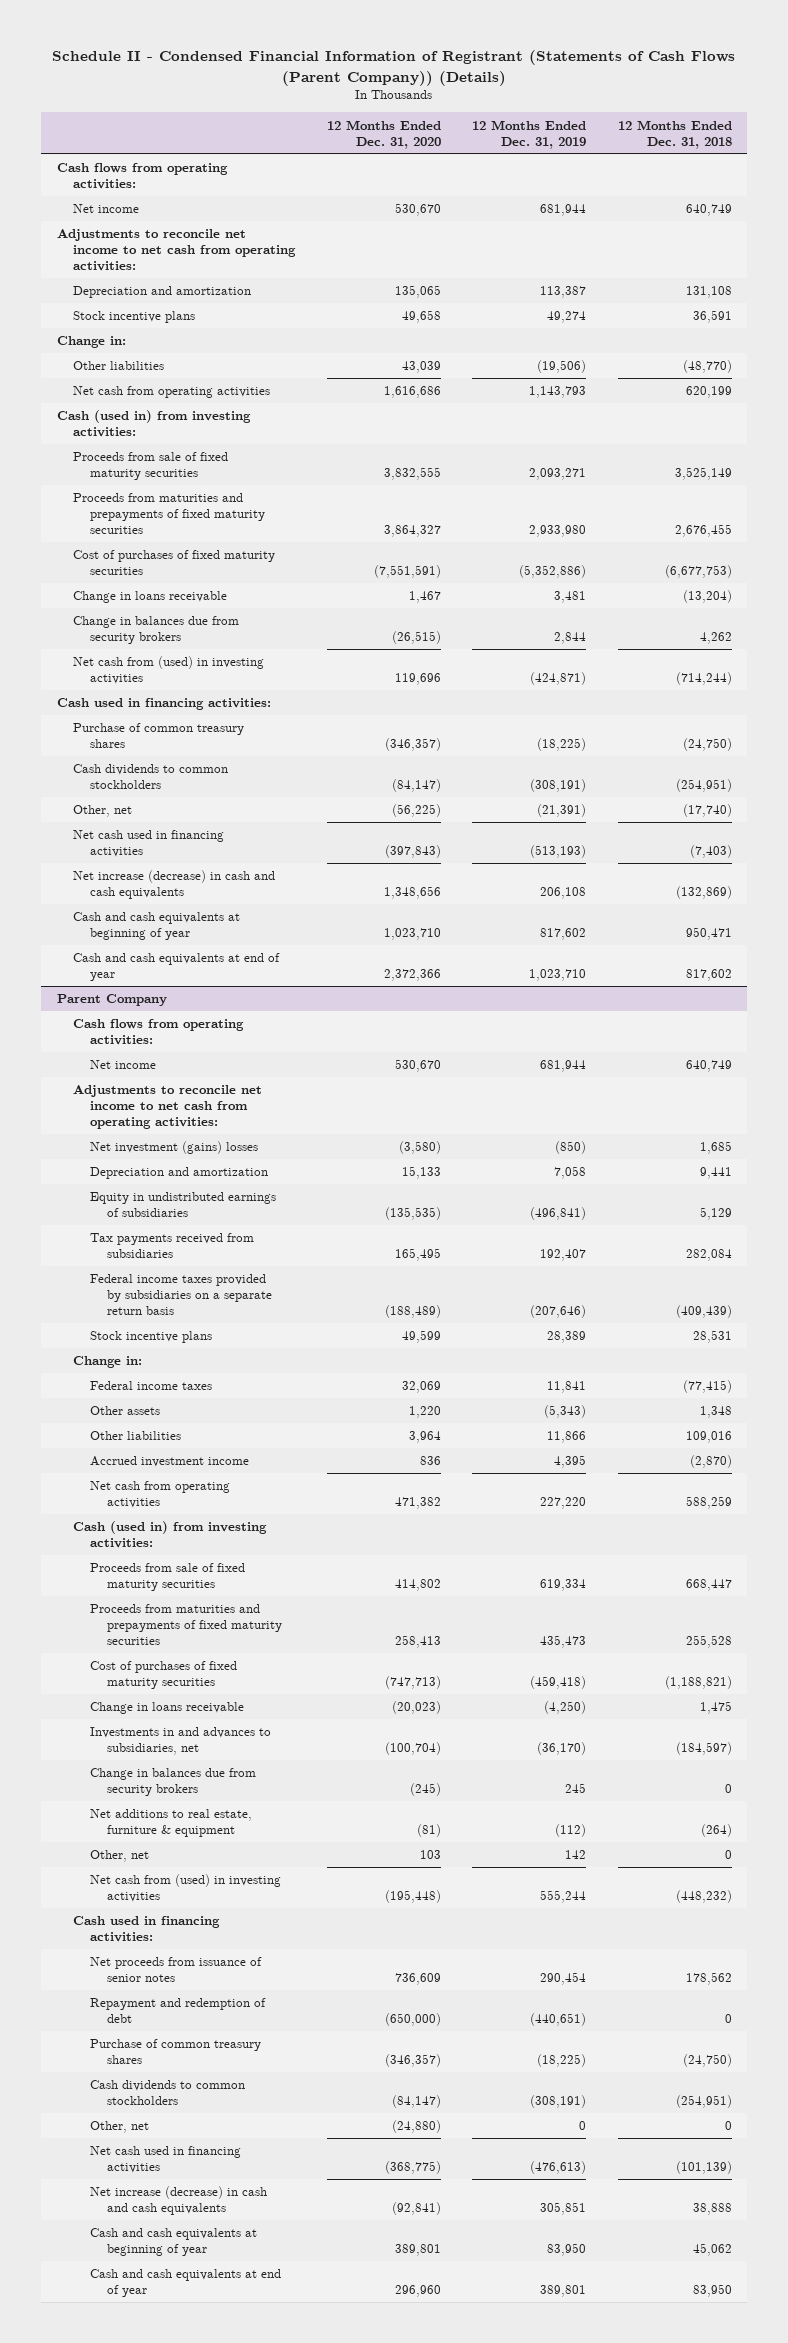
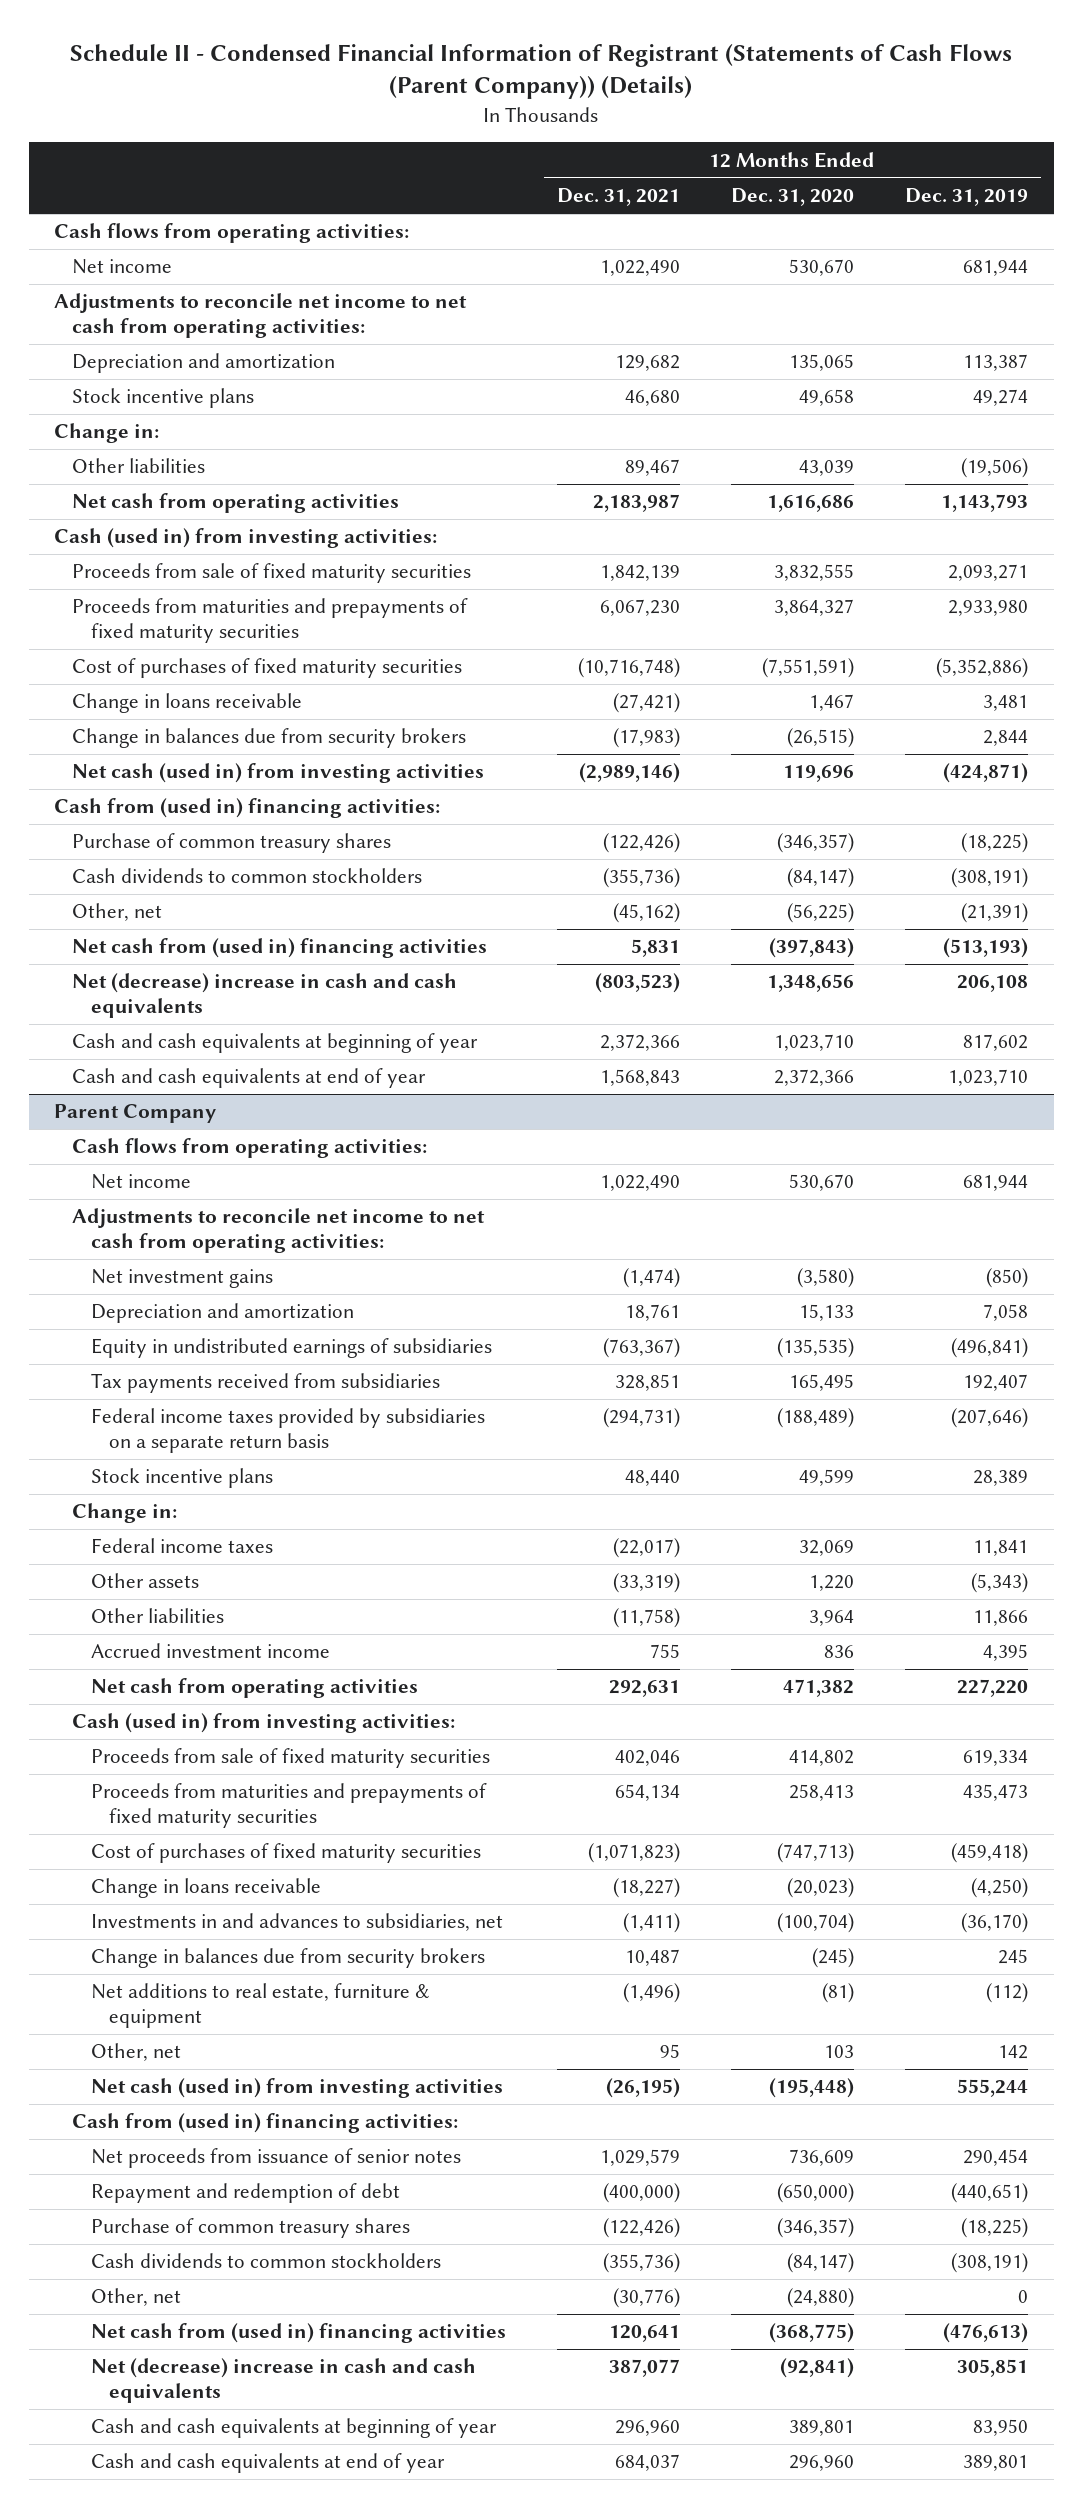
- | 12 Months Ended Dec. 31, 2020 | 12 Months Ended Dec. 31, 2019 | 12 Months Ended Dec. 31, 2018
+ | 12 Months Ended Dec. 31, 2021 | 12 Months Ended Dec. 31, 2020 | 12 Months Ended Dec. 31, 2019
- Net cash from (used) in investing activities | 119,696 | (424,871) | (714,244)
- Cash used in financing activities:
+ Net cash (used in) from investing activities | (2,989,146) | 119,696 | (424,871)
+ Cash from (used in) financing activities:
- Net cash used in financing activities | (397,843) | (513,193) | (7,403)
- Net increase (decrease) in cash and cash equivalents | 1,348,656 | 206,108 | (132,869)
+ Net cash from (used in) financing activities | 5,831 | (397,843) | (513,193)
+ Net (decrease) increase in cash and cash equivalents | (803,523) | 1,348,656 | 206,108
@ Parent Company
- Net investment (gains) losses | (3,580) | (850) | 1,685
+ Net investment gains | (1,474) | (3,580) | (850)
- Net cash from (used) in investing activities | (195,448) | 555,244 | (448,232)
- Cash used in financing activities:
+ Net cash (used in) from investing activities | (26,195) | (195,448) | 555,244
+ Cash from (used in) financing activities:
- Net cash used in financing activities | (368,775) | (476,613) | (101,139)
- Net increase (decrease) in cash and cash equivalents | (92,841) | 305,851 | 38,888
+ Net cash from (used in) financing activities | 120,641 | (368,775) | (476,613)
+ Net (decrease) increase in cash and cash equivalents | 387,077 | (92,841) | 305,851

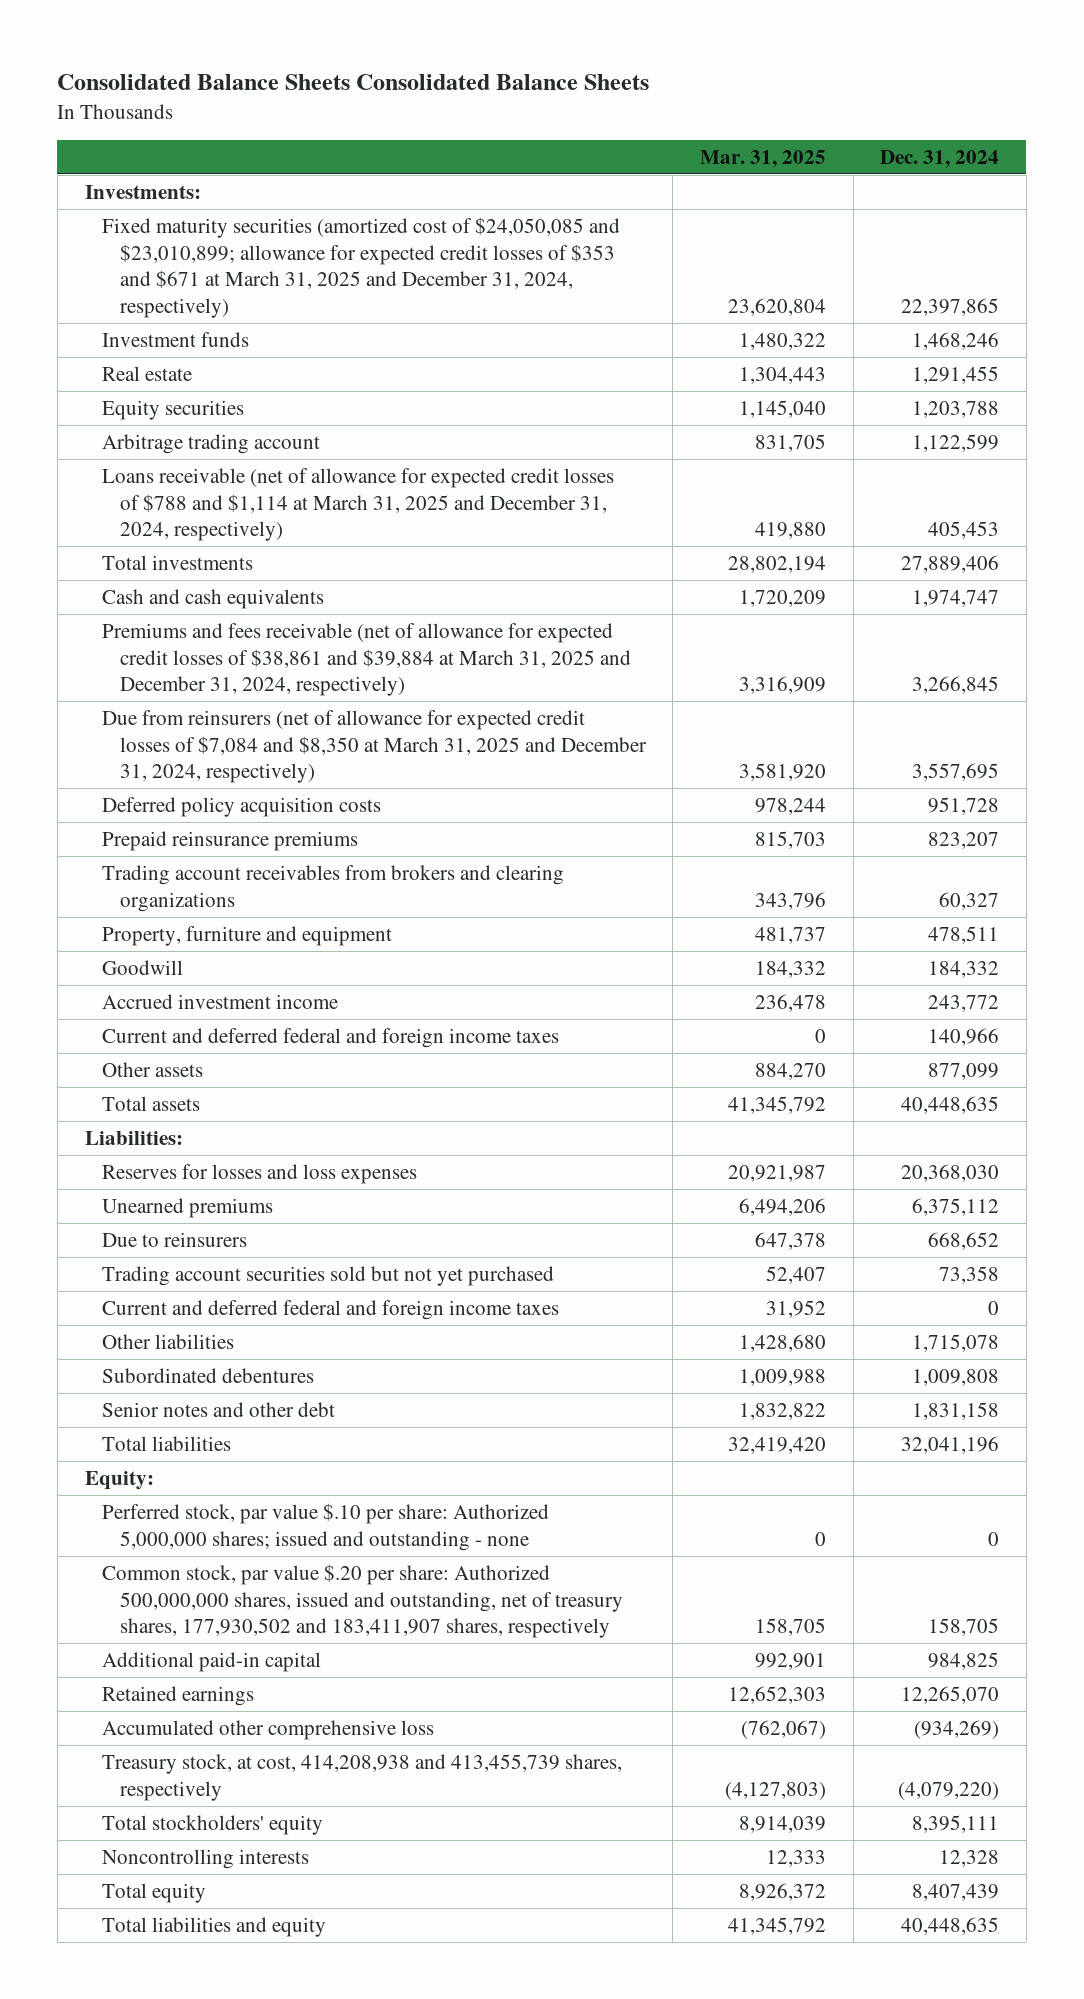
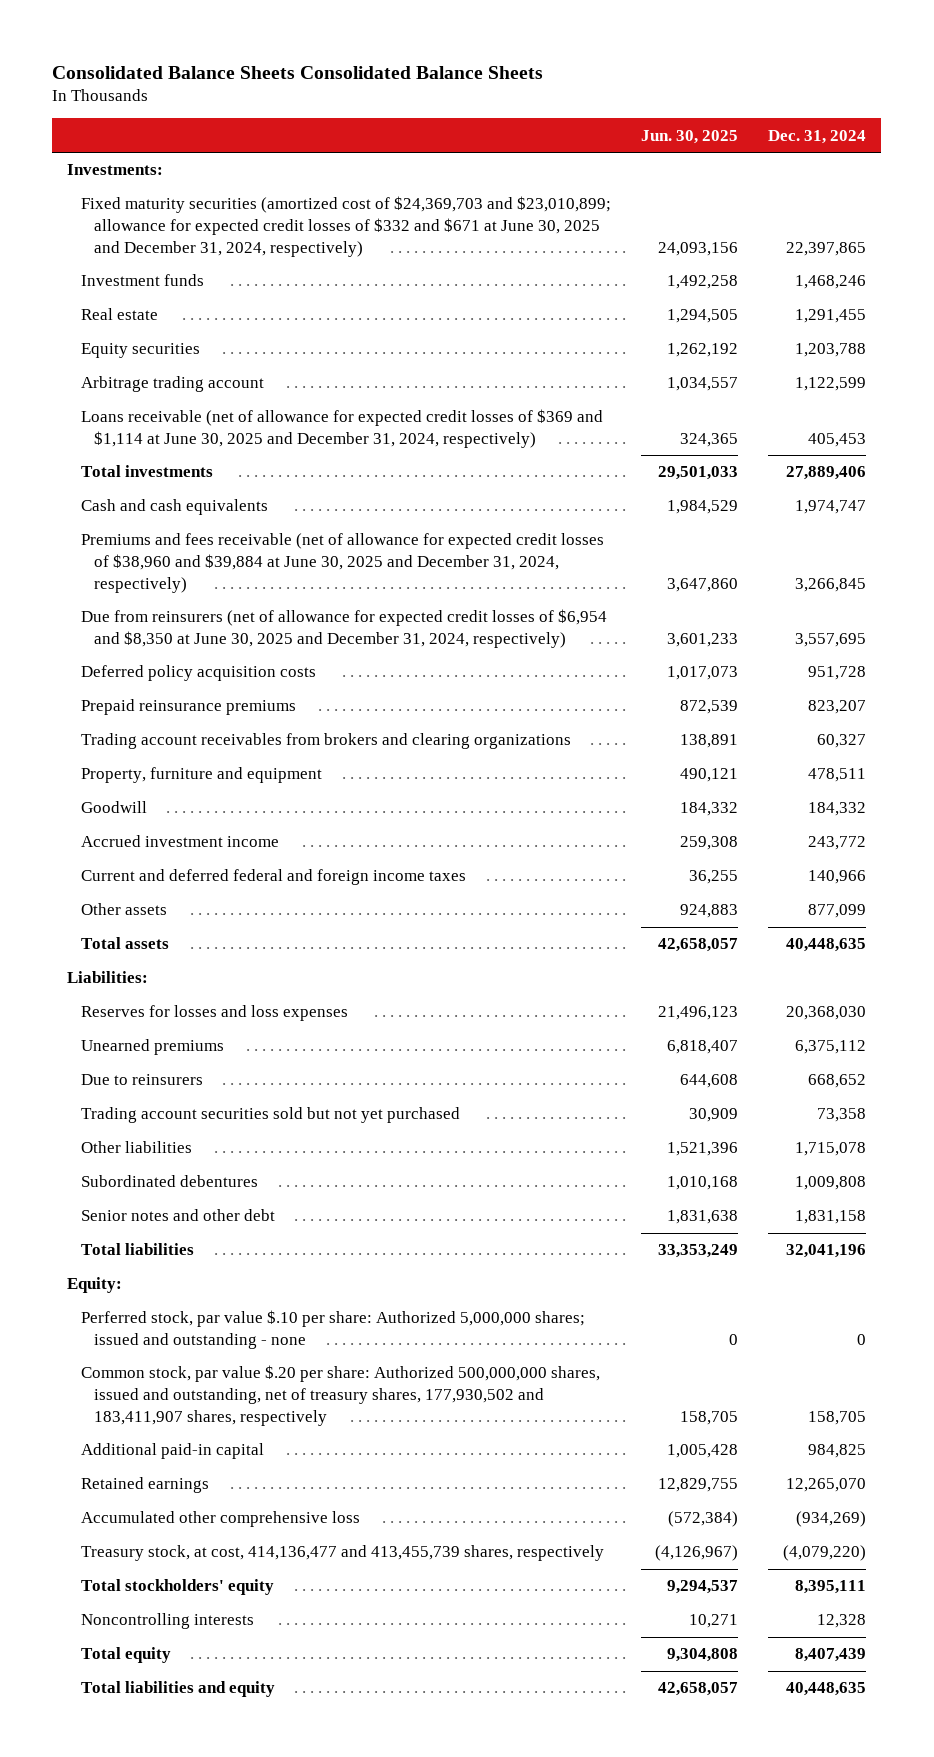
- | Mar. 31, 2025 | Dec. 31, 2024
+ | Jun. 30, 2025 | Dec. 31, 2024
- Fixed maturity securities (amortized cost of $24,050,085 and $23,010,899; allowance for expected credit losses of $353 and $671 at March 31, 2025 and December 31, 2024, respectively) | 23,620,804 | 22,397,865
+ Fixed maturity securities (amortized cost of $24,369,703 and $23,010,899; allowance for expected credit losses of $332 and $671 at June 30, 2025 and December 31, 2024, respectively) | 24,093,156 | 22,397,865
- Loans receivable (net of allowance for expected credit losses of $788 and $1,114 at March 31, 2025 and December 31, 2024, respectively) | 419,880 | 405,453
+ Loans receivable (net of allowance for expected credit losses of $369 and $1,114 at June 30, 2025 and December 31, 2024, respectively) | 324,365 | 405,453
- Premiums and fees receivable (net of allowance for expected credit losses of $38,861 and $39,884 at March 31, 2025 and December 31, 2024, respectively) | 3,316,909 | 3,266,845
- Due from reinsurers (net of allowance for expected credit losses of $7,084 and $8,350 at March 31, 2025 and December 31, 2024, respectively) | 3,581,920 | 3,557,695
+ Premiums and fees receivable (net of allowance for expected credit losses of $38,960 and $39,884 at June 30, 2025 and December 31, 2024, respectively) | 3,647,860 | 3,266,845
+ Due from reinsurers (net of allowance for expected credit losses of $6,954 and $8,350 at June 30, 2025 and December 31, 2024, respectively) | 3,601,233 | 3,557,695
- Current and deferred federal and foreign income taxes | 31,952 | 0
- Treasury stock, at cost, 414,208,938 and 413,455,739 shares, respectively | (4,127,803) | (4,079,220)
+ Treasury stock, at cost, 414,136,477 and 413,455,739 shares, respectively | (4,126,967) | (4,079,220)

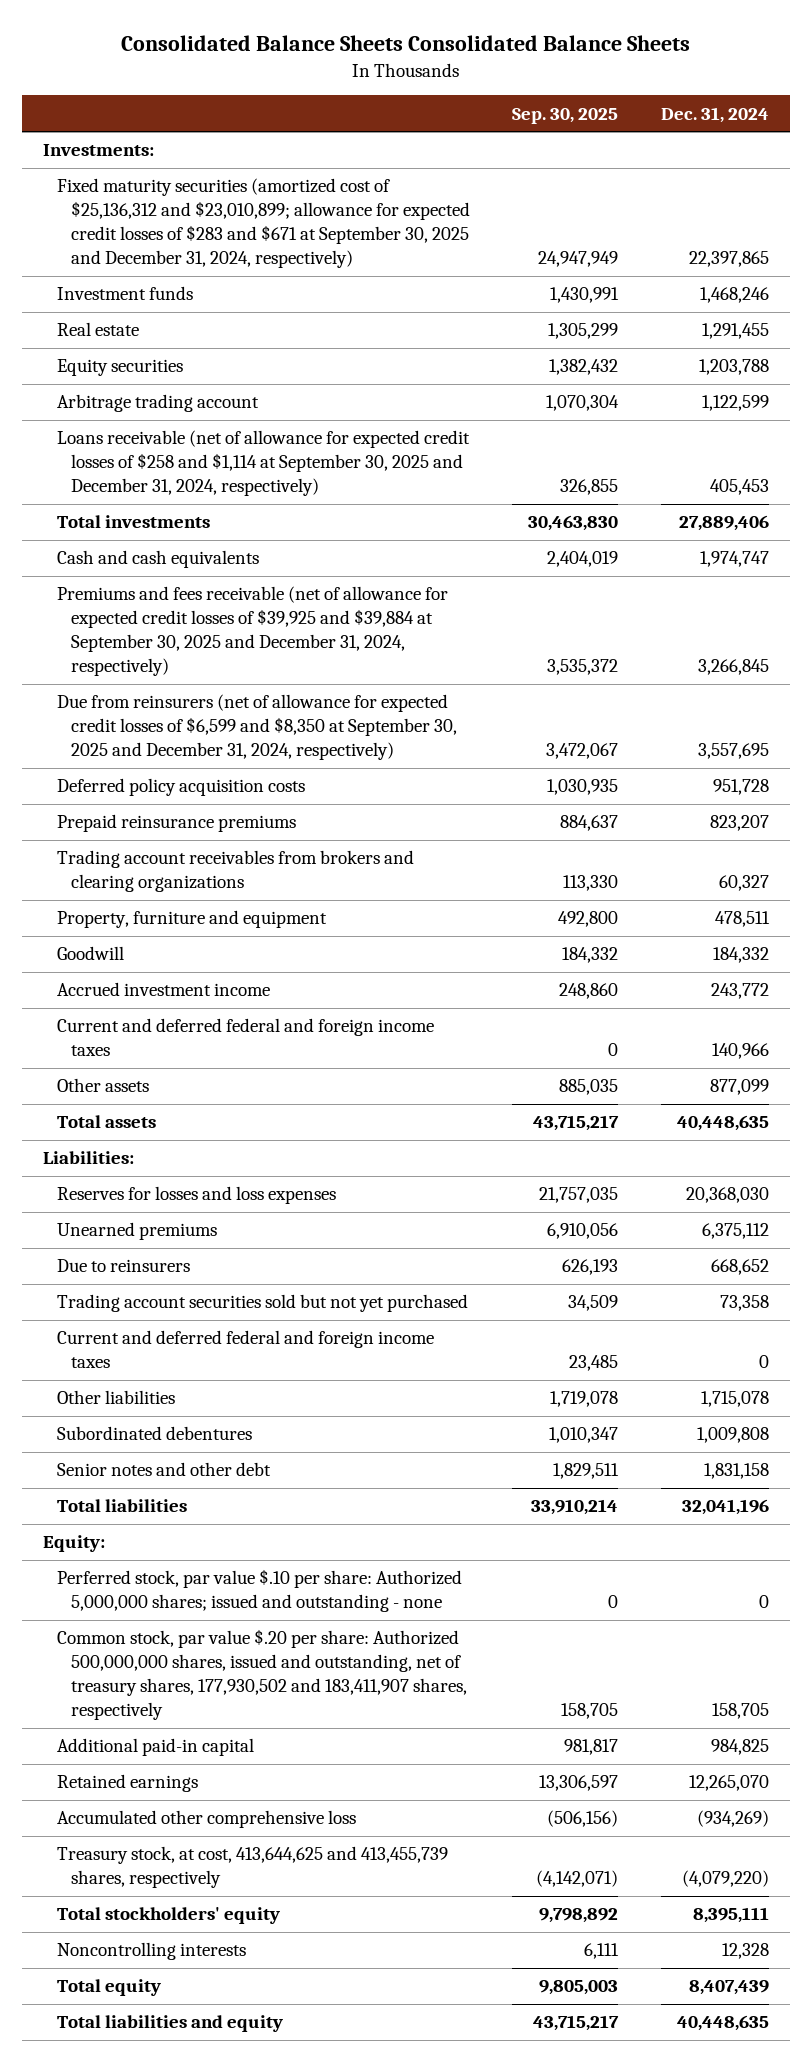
- | Jun. 30, 2025 | Dec. 31, 2024
+ | Sep. 30, 2025 | Dec. 31, 2024
- Fixed maturity securities (amortized cost of $24,369,703 and $23,010,899; allowance for expected credit losses of $332 and $671 at June 30, 2025 and December 31, 2024, respectively) | 24,093,156 | 22,397,865
+ Fixed maturity securities (amortized cost of $25,136,312 and $23,010,899; allowance for expected credit losses of $283 and $671 at September 30, 2025 and December 31, 2024, respectively) | 24,947,949 | 22,397,865
- Loans receivable (net of allowance for expected credit losses of $369 and $1,114 at June 30, 2025 and December 31, 2024, respectively) | 324,365 | 405,453
+ Loans receivable (net of allowance for expected credit losses of $258 and $1,114 at September 30, 2025 and December 31, 2024, respectively) | 326,855 | 405,453
- Premiums and fees receivable (net of allowance for expected credit losses of $38,960 and $39,884 at June 30, 2025 and December 31, 2024, respectively) | 3,647,860 | 3,266,845
- Due from reinsurers (net of allowance for expected credit losses of $6,954 and $8,350 at June 30, 2025 and December 31, 2024, respectively) | 3,601,233 | 3,557,695
+ Premiums and fees receivable (net of allowance for expected credit losses of $39,925 and $39,884 at September 30, 2025 and December 31, 2024, respectively) | 3,535,372 | 3,266,845
+ Due from reinsurers (net of allowance for expected credit losses of $6,599 and $8,350 at September 30, 2025 and December 31, 2024, respectively) | 3,472,067 | 3,557,695
+ Current and deferred federal and foreign income taxes | 23,485 | 0
- Treasury stock, at cost, 414,136,477 and 413,455,739 shares, respectively | (4,126,967) | (4,079,220)
+ Treasury stock, at cost, 413,644,625 and 413,455,739 shares, respectively | (4,142,071) | (4,079,220)

